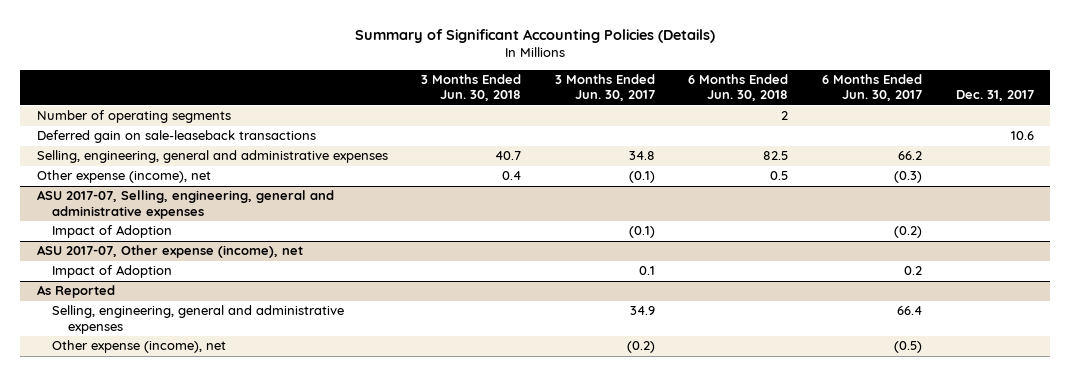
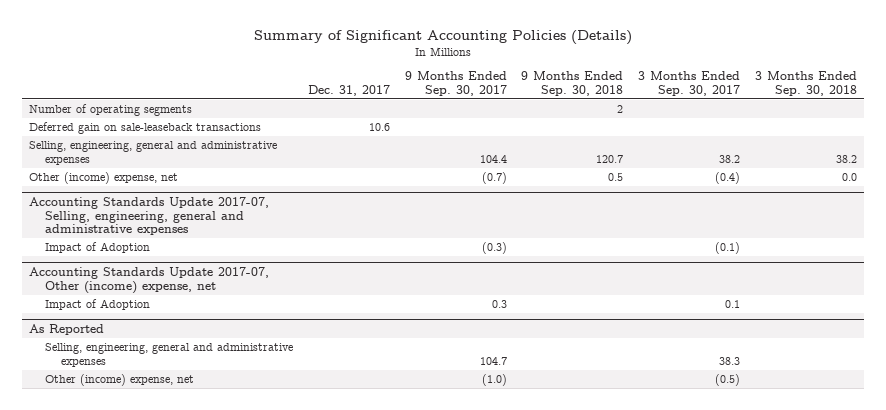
- | 3 Months Ended Jun. 30, 2018 | 3 Months Ended Jun. 30, 2017 | 6 Months Ended Jun. 30, 2018 | 6 Months Ended Jun. 30, 2017 | Dec. 31, 2017
+ | Dec. 31, 2017 | 9 Months Ended Sep. 30, 2017 | 9 Months Ended Sep. 30, 2018 | 3 Months Ended Sep. 30, 2017 | 3 Months Ended Sep. 30, 2018
- Other expense (income), net | 0.4 | (0.1) | 0.5 | (0.3) |
- ASU 2017-07, Selling, engineering, general and administrative expenses
+ Other (income) expense, net | | (0.7) | 0.5 | (0.4) | 0.0
+ Accounting Standards Update 2017-07, Selling, engineering, general and administrative expenses
- ASU 2017-07, Other expense (income), net
+ Accounting Standards Update 2017-07, Other (income) expense, net
@ As Reported
- Other expense (income), net | | (0.2) | | (0.5) |
+ Other (income) expense, net | | (1.0) | | (0.5) |

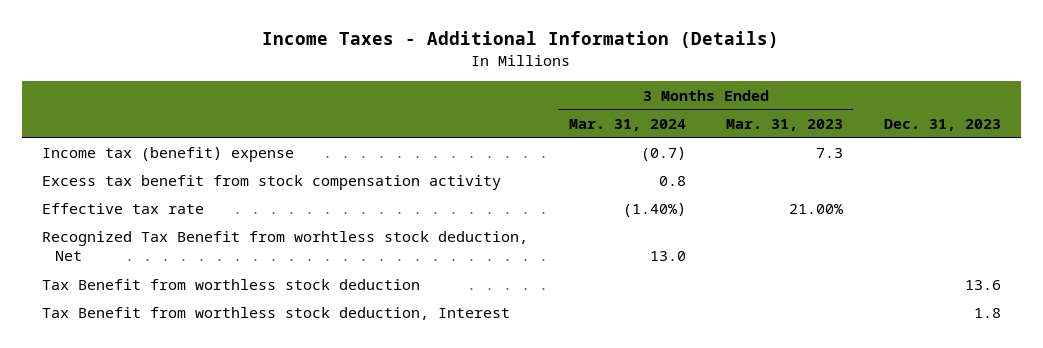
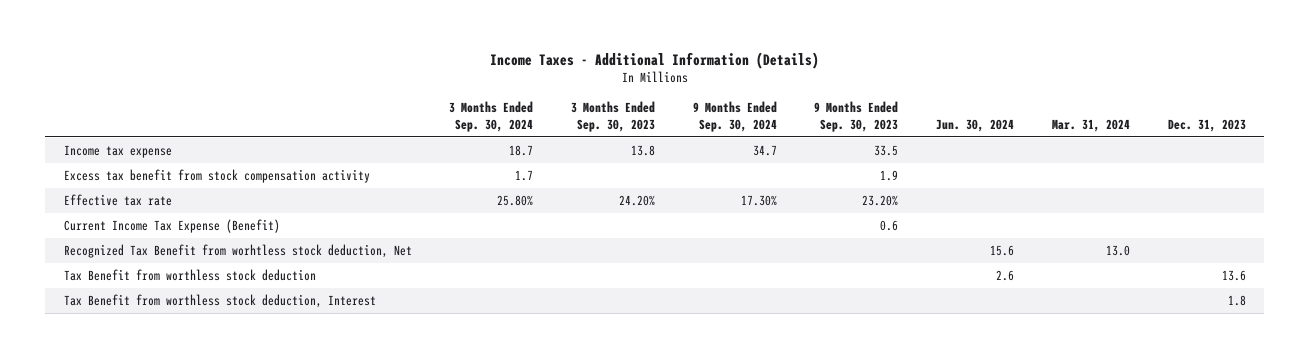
- | 3 Months Ended Mar. 31, 2024 | 3 Months Ended Mar. 31, 2023 | Dec. 31, 2023
+ | 3 Months Ended Sep. 30, 2024 | 3 Months Ended Sep. 30, 2023 | 9 Months Ended Sep. 30, 2024 | 9 Months Ended Sep. 30, 2023 | Jun. 30, 2024 | Mar. 31, 2024 | Dec. 31, 2023
- Income tax (benefit) expense | (0.7) | 7.3 |
+ Income tax expense | 18.7 | 13.8 | 34.7 | 33.5 | | |
+ Current Income Tax Expense (Benefit) | | | | 0.6 | | |

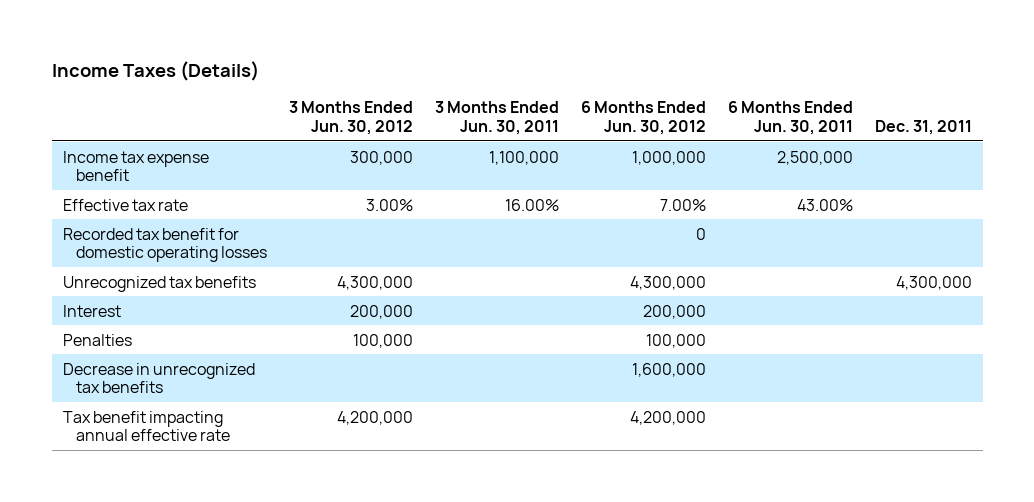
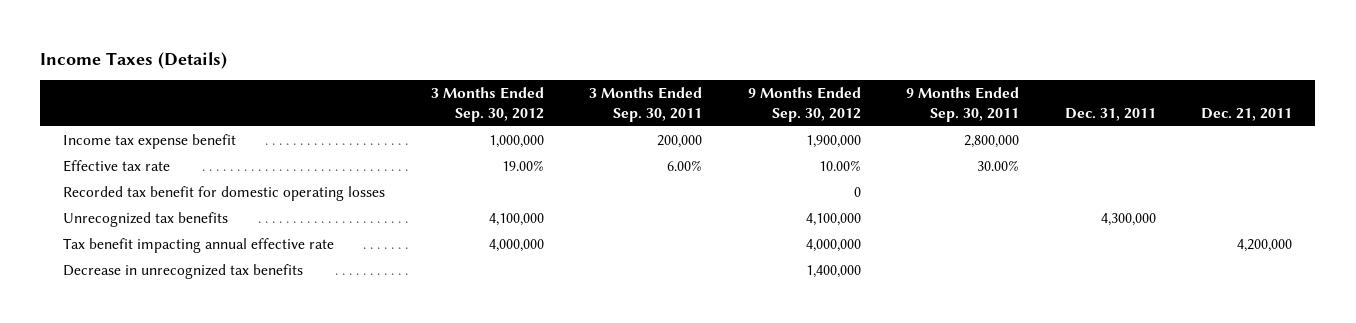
- | 3 Months Ended Jun. 30, 2012 | 3 Months Ended Jun. 30, 2011 | 6 Months Ended Jun. 30, 2012 | 6 Months Ended Jun. 30, 2011 | Dec. 31, 2011
+ | 3 Months Ended Sep. 30, 2012 | 3 Months Ended Sep. 30, 2011 | 9 Months Ended Sep. 30, 2012 | 9 Months Ended Sep. 30, 2011 | Dec. 31, 2011 | Dec. 21, 2011
- Interest | 200,000 | | 200,000 | |
- Penalties | 100,000 | | 100,000 | |
moved down: Decrease in unrecognized tax benefits | | | 1,400,000 | | |

